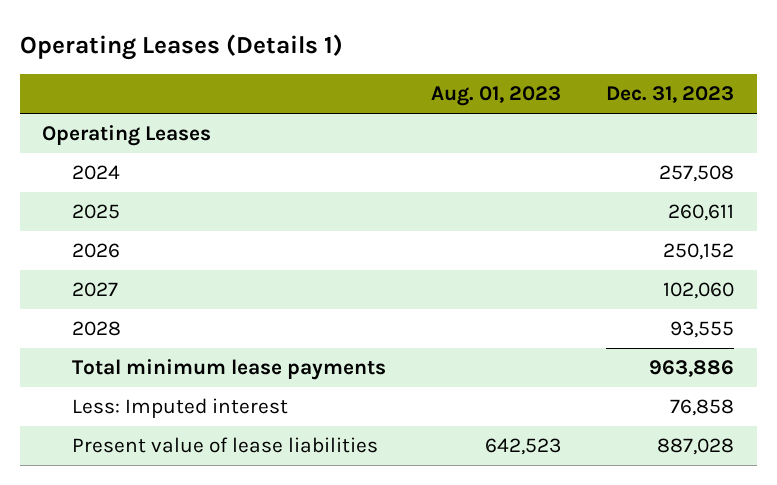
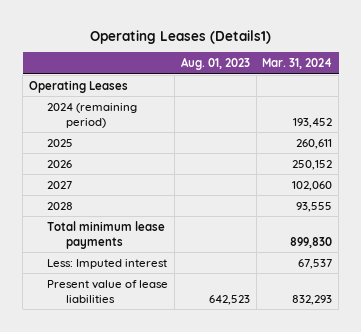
- Operating Leases (Details 1)
+ Operating Leases (Details1)
- | Aug. 01, 2023 | Dec. 31, 2023
+ | Aug. 01, 2023 | Mar. 31, 2024
- 2024 | | 257,508
+ 2024 (remaining period) | | 193,452

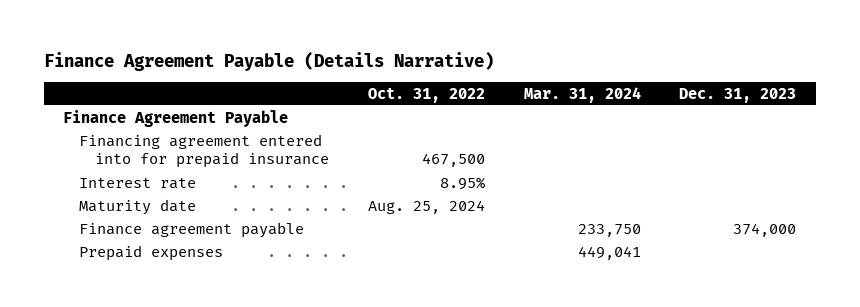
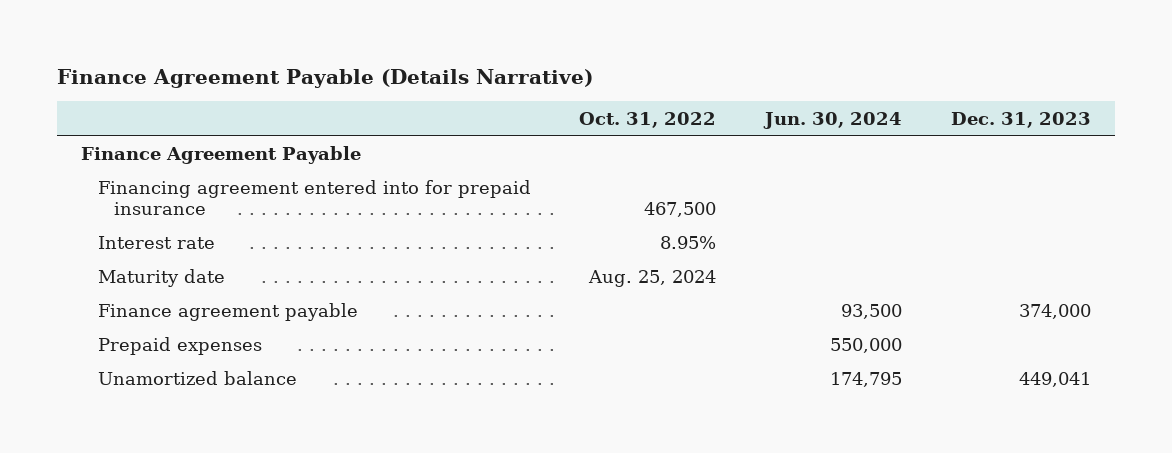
- | Oct. 31, 2022 | Mar. 31, 2024 | Dec. 31, 2023
+ | Oct. 31, 2022 | Jun. 30, 2024 | Dec. 31, 2023
+ Unamortized balance | | 174,795 | 449,041

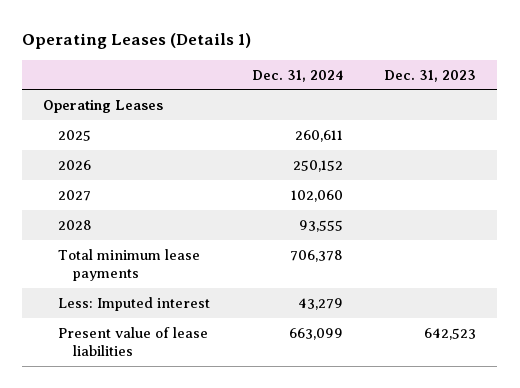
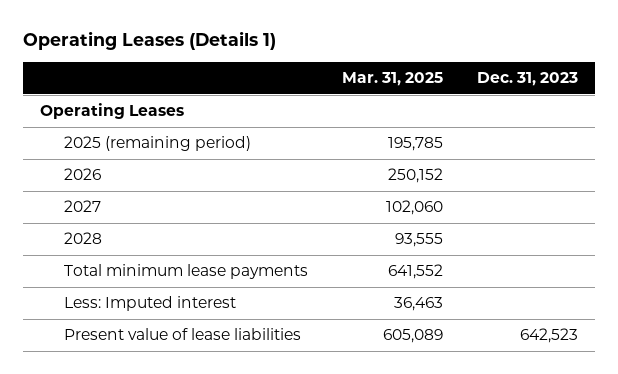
- | Dec. 31, 2024 | Dec. 31, 2023
+ | Mar. 31, 2025 | Dec. 31, 2023
- 2025 | 260,611 |
+ 2025 (remaining period) | 195,785 |

